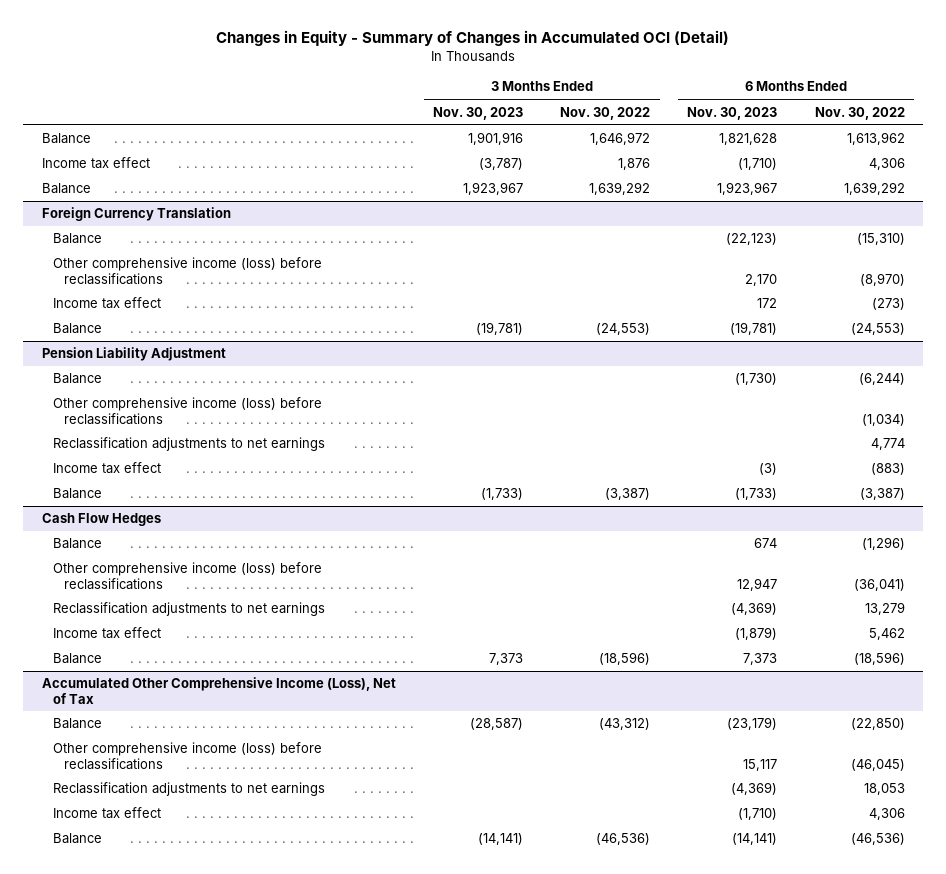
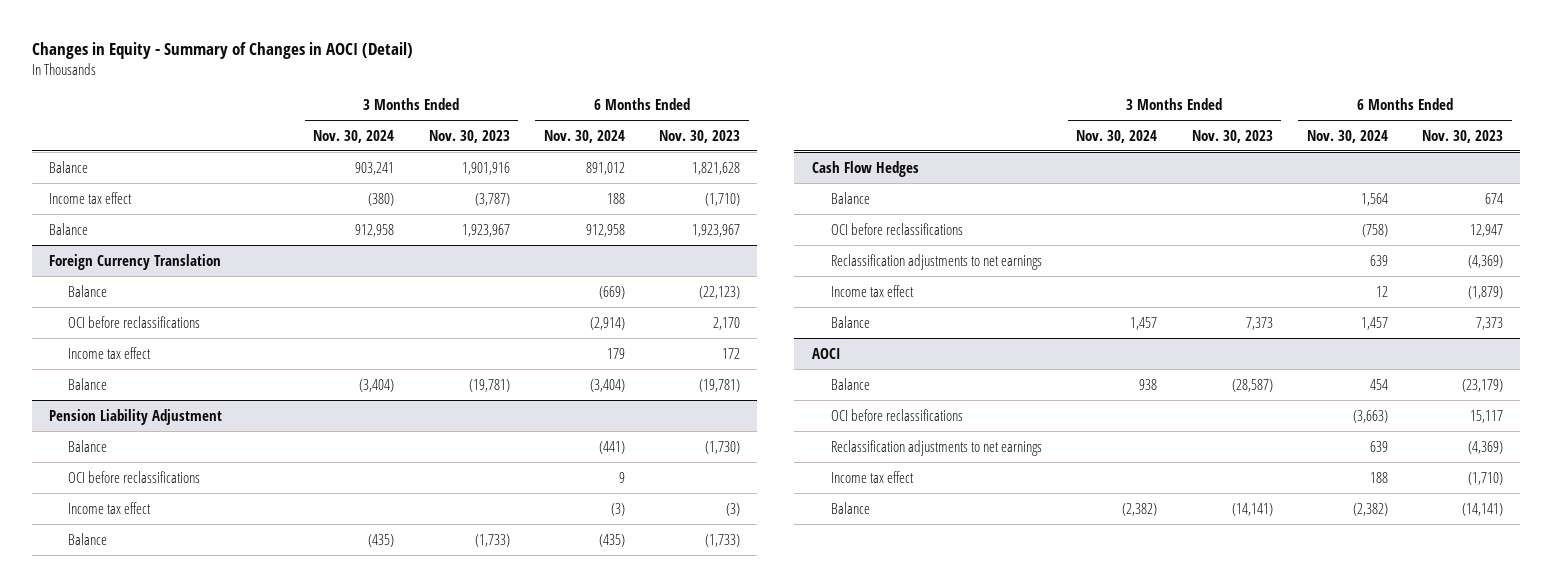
- Changes in Equity - Summary of Changes in Accumulated OCI (Detail)
+ Changes in Equity - Summary of Changes in AOCI (Detail)
- | 3 Months Ended Nov. 30, 2023 | 3 Months Ended Nov. 30, 2022 | 6 Months Ended Nov. 30, 2023 | 6 Months Ended Nov. 30, 2022
+ | 3 Months Ended Nov. 30, 2024 | 3 Months Ended Nov. 30, 2023 | 6 Months Ended Nov. 30, 2024 | 6 Months Ended Nov. 30, 2023
@ Foreign Currency Translation
- Other comprehensive income (loss) before reclassifications | | | 2,170 | (8,970)
+ OCI before reclassifications | | | (2,914) | 2,170
@ Pension Liability Adjustment
- Other comprehensive income (loss) before reclassifications | | | | (1,034)
- Reclassification adjustments to net earnings | | | | 4,774
+ OCI before reclassifications | | | 9 |
@ Cash Flow Hedges
- Other comprehensive income (loss) before reclassifications | | | 12,947 | (36,041)
+ OCI before reclassifications | | | (758) | 12,947
- Accumulated Other Comprehensive Income (Loss), Net of Tax
+ AOCI
- Other comprehensive income (loss) before reclassifications | | | 15,117 | (46,045)
+ OCI before reclassifications | | | (3,663) | 15,117

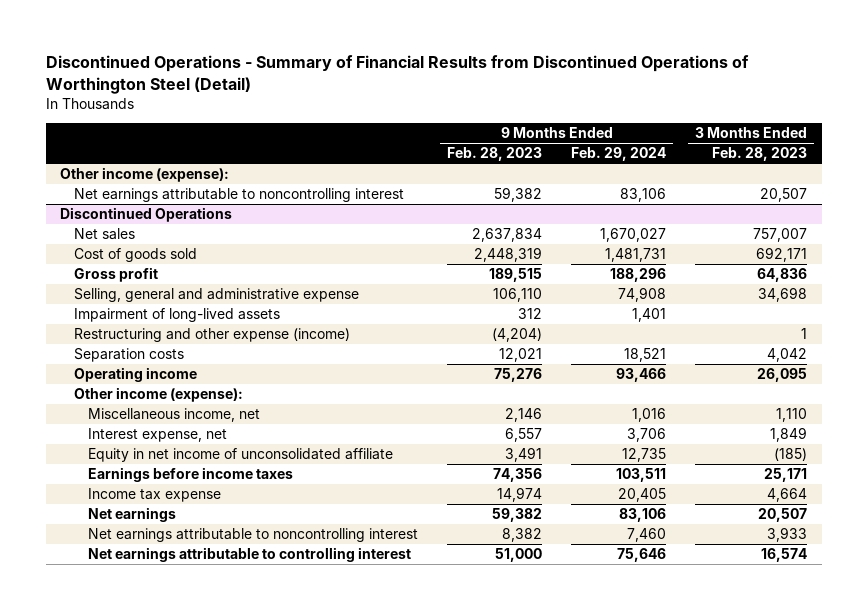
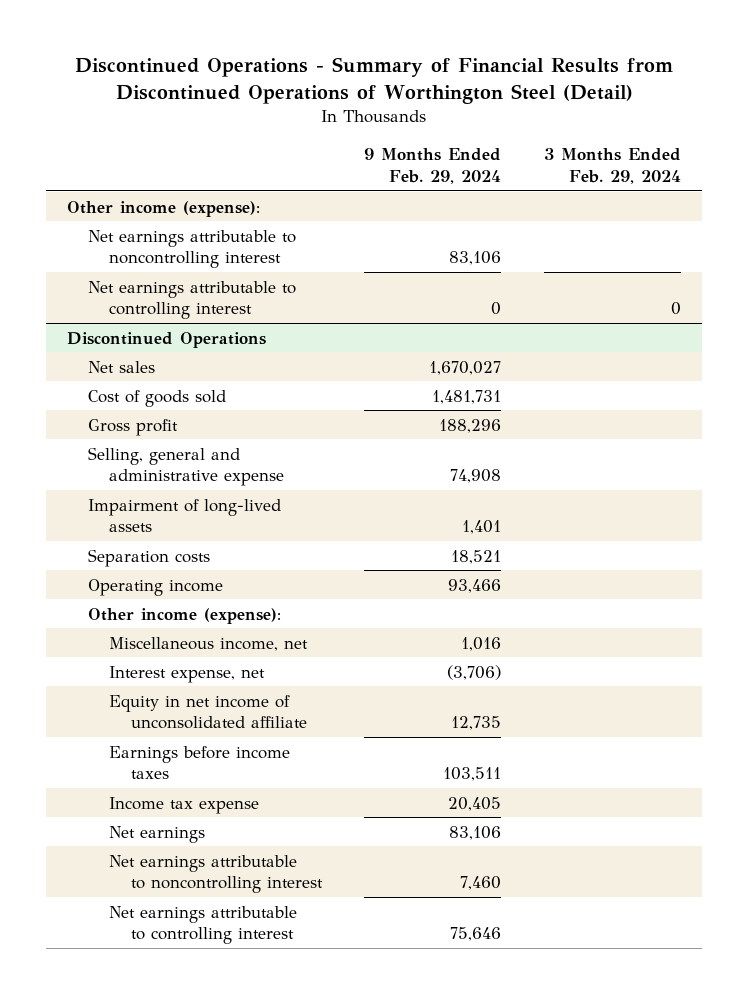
- | 9 Months Ended Feb. 28, 2023 | 9 Months Ended Feb. 29, 2024 | 3 Months Ended Feb. 28, 2023
+ | 9 Months Ended Feb. 29, 2024 | 3 Months Ended Feb. 29, 2024
+ Net earnings attributable to controlling interest | 0 | 0
@ Discontinued Operations
- Restructuring and other expense (income) | (4,204) | | 1
- Interest expense, net | 6,557 | 3,706 | 1,849
+ Interest expense, net | (3,706) |

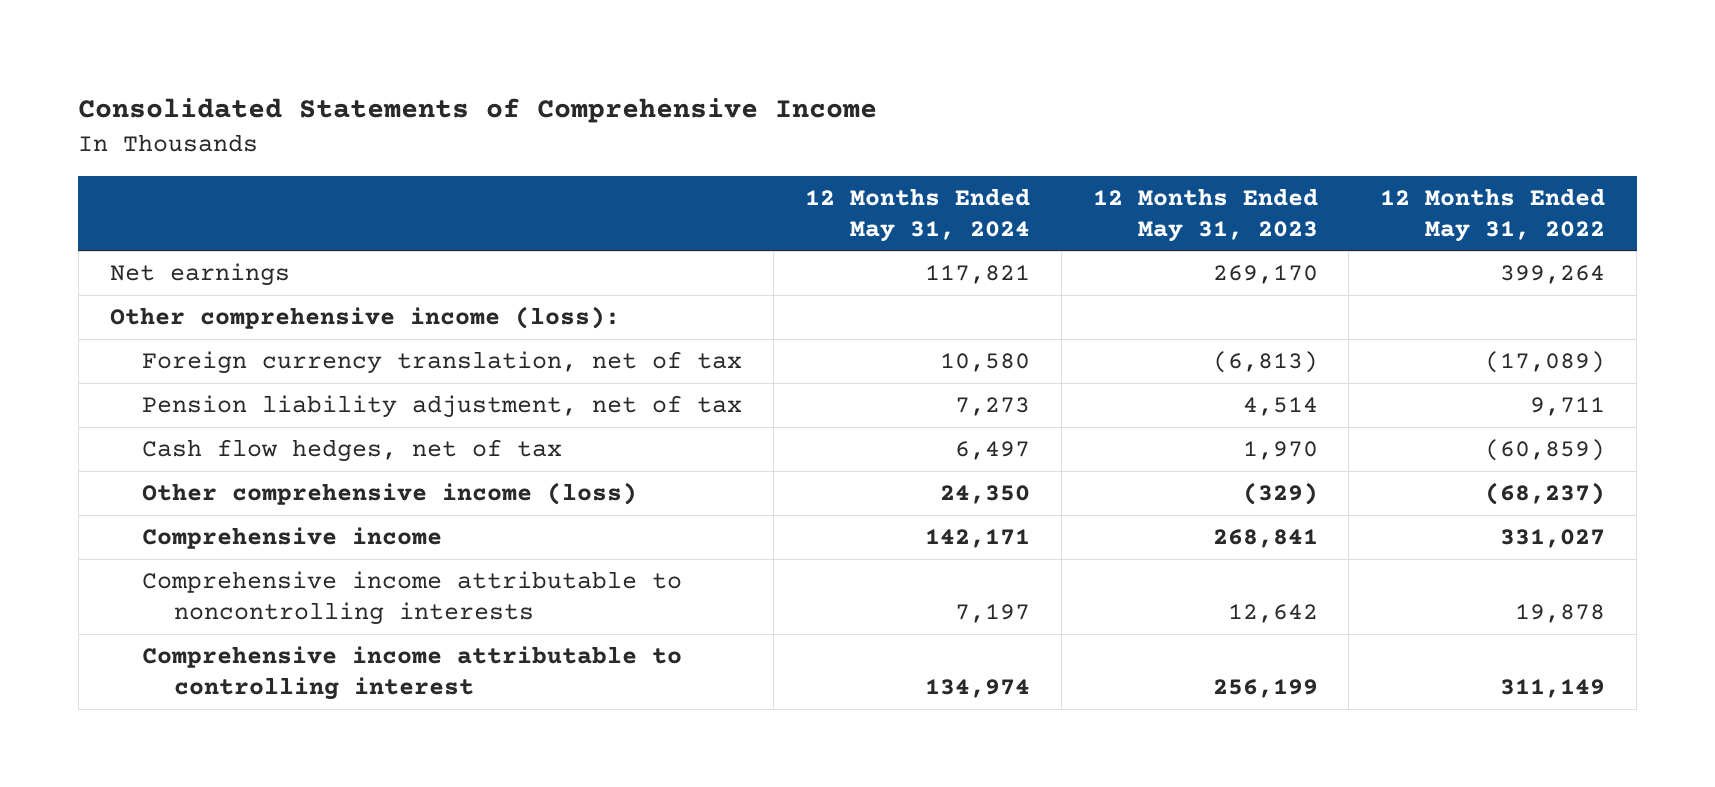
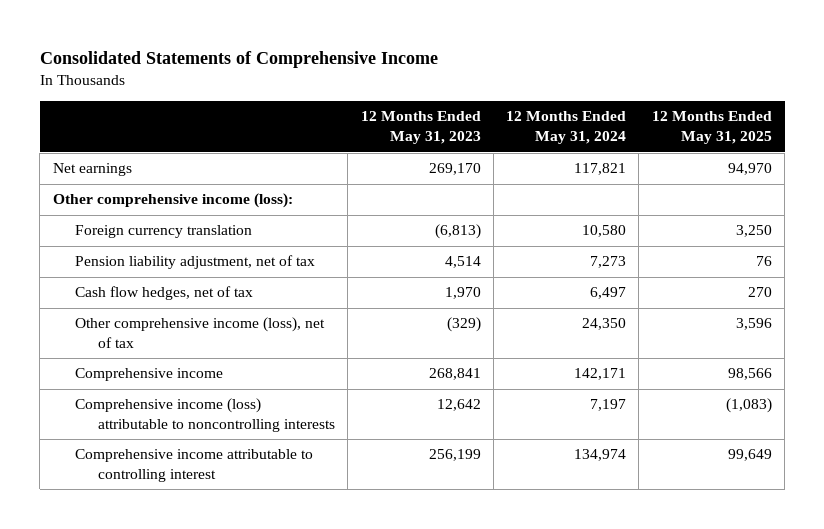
- | 12 Months Ended May 31, 2024 | 12 Months Ended May 31, 2023 | 12 Months Ended May 31, 2022
+ | 12 Months Ended May 31, 2023 | 12 Months Ended May 31, 2024 | 12 Months Ended May 31, 2025
- Foreign currency translation, net of tax | 10,580 | (6,813) | (17,089)
+ Foreign currency translation | (6,813) | 10,580 | 3,250
- Other comprehensive income (loss) | 24,350 | (329) | (68,237)
+ Other comprehensive income (loss), net of tax | (329) | 24,350 | 3,596
- Comprehensive income attributable to noncontrolling interests | 7,197 | 12,642 | 19,878
+ Comprehensive income (loss) attributable to noncontrolling interests | 12,642 | 7,197 | (1,083)

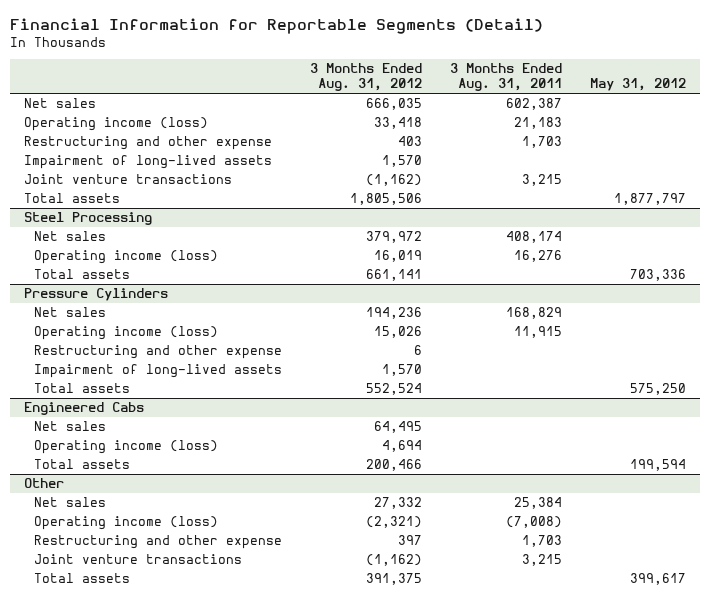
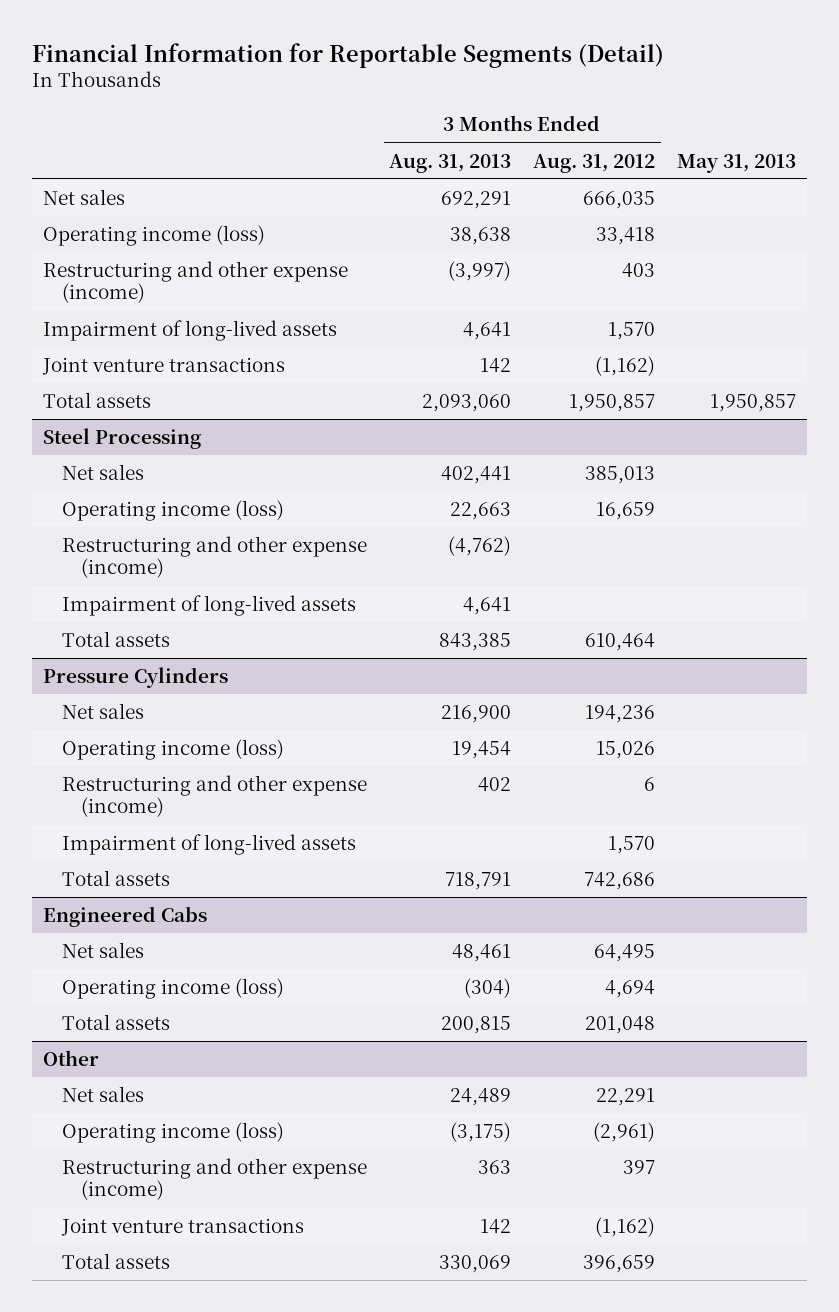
- | 3 Months Ended Aug. 31, 2012 | 3 Months Ended Aug. 31, 2011 | May 31, 2012
+ | 3 Months Ended Aug. 31, 2013 | 3 Months Ended Aug. 31, 2012 | May 31, 2013
- Restructuring and other expense | 403 | 1,703 |
+ Restructuring and other expense (income) | (3,997) | 403 |
- Total assets | 1,805,506 | | 1,877,797
+ Total assets | 2,093,060 | 1,950,857 | 1,950,857
@ Steel Processing
- Net sales | 379,972 | 408,174 |
- Operating income (loss) | 16,019 | 16,276 |
- Total assets | 661,141 | | 703,336
+ Net sales | 402,441 | 385,013 |
+ Operating income (loss) | 22,663 | 16,659 |
+ Restructuring and other expense (income) | (4,762) | |
+ Impairment of long-lived assets | 4,641 | |
+ Total assets | 843,385 | 610,464 |
@ Pressure Cylinders
- Restructuring and other expense | 6 | |
+ Restructuring and other expense (income) | 402 | 6 |
- Total assets | 552,524 | | 575,250
+ Total assets | 718,791 | 742,686 |
@ Engineered Cabs
- Total assets | 200,466 | | 199,594
+ Total assets | 200,815 | 201,048 |
@ Other
- Net sales | 27,332 | 25,384 |
- Operating income (loss) | (2,321) | (7,008) |
- Restructuring and other expense | 397 | 1,703 |
+ Net sales | 24,489 | 22,291 |
+ Operating income (loss) | (3,175) | (2,961) |
+ Restructuring and other expense (income) | 363 | 397 |
- Total assets | 391,375 | | 399,617
+ Total assets | 330,069 | 396,659 |

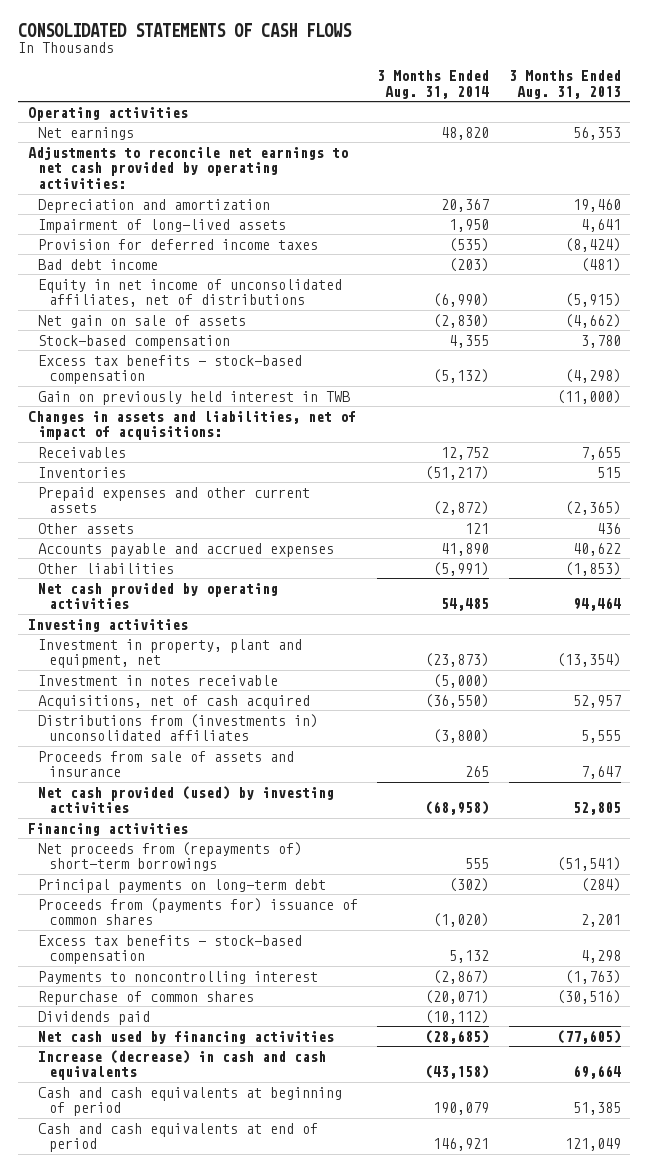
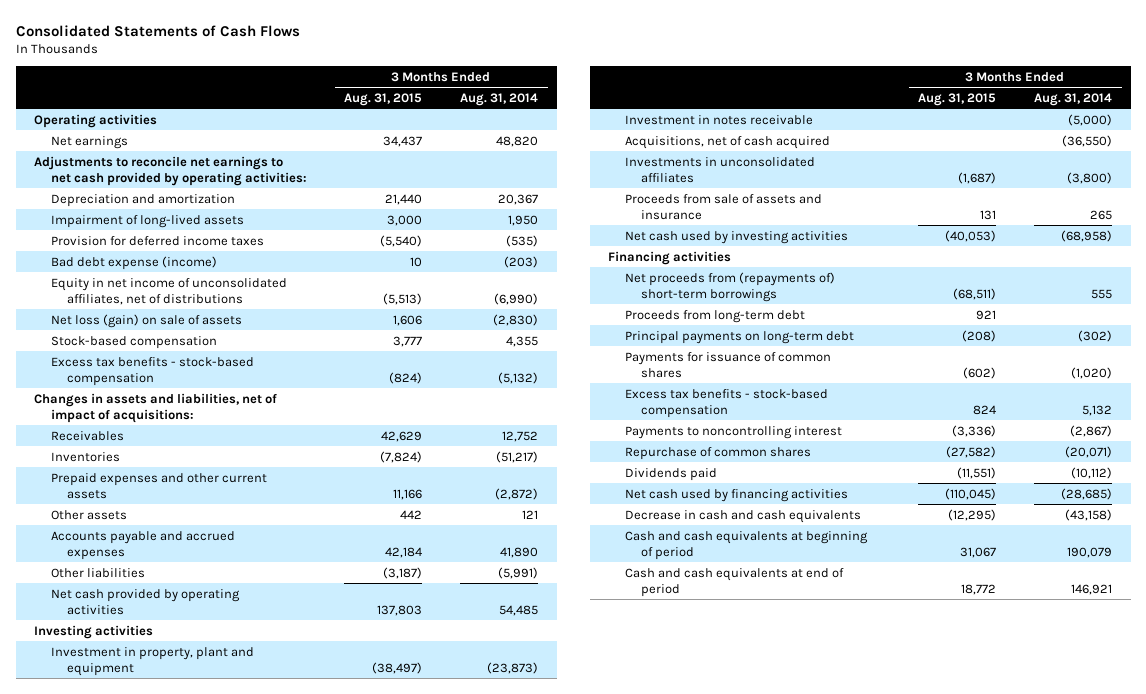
- CONSOLIDATED STATEMENTS OF CASH FLOWS
+ Consolidated Statements of Cash Flows
- | 3 Months Ended Aug. 31, 2014 | 3 Months Ended Aug. 31, 2013
+ | 3 Months Ended Aug. 31, 2015 | 3 Months Ended Aug. 31, 2014
- Bad debt income | (203) | (481)
+ Bad debt expense (income) | 10 | (203)
- Net gain on sale of assets | (2,830) | (4,662)
+ Net loss (gain) on sale of assets | 1,606 | (2,830)
- Gain on previously held interest in TWB | | (11,000)
- Investment in property, plant and equipment, net | (23,873) | (13,354)
+ Investment in property, plant and equipment | (38,497) | (23,873)
- Distributions from (investments in) unconsolidated affiliates | (3,800) | 5,555
+ Investments in unconsolidated affiliates | (1,687) | (3,800)
- Net cash provided (used) by investing activities | (68,958) | 52,805
+ Net cash used by investing activities | (40,053) | (68,958)
+ Proceeds from long-term debt | 921 |
- Proceeds from (payments for) issuance of common shares | (1,020) | 2,201
+ Payments for issuance of common shares | (602) | (1,020)
- Increase (decrease) in cash and cash equivalents | (43,158) | 69,664
+ Decrease in cash and cash equivalents | (12,295) | (43,158)

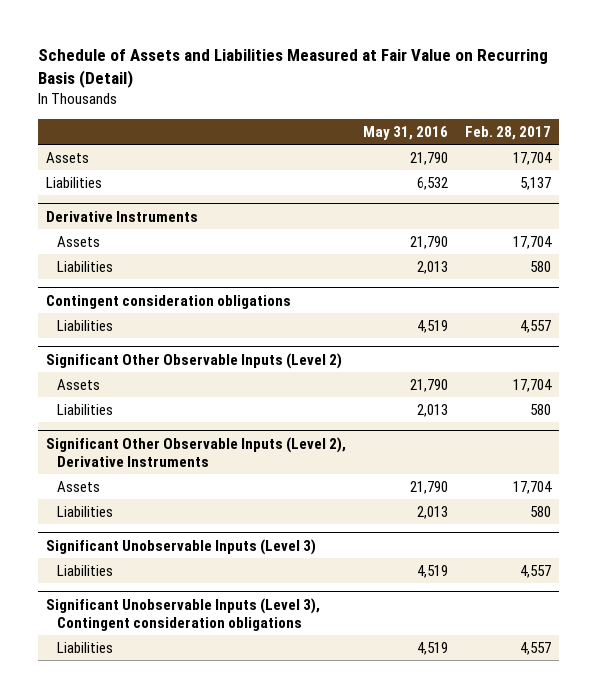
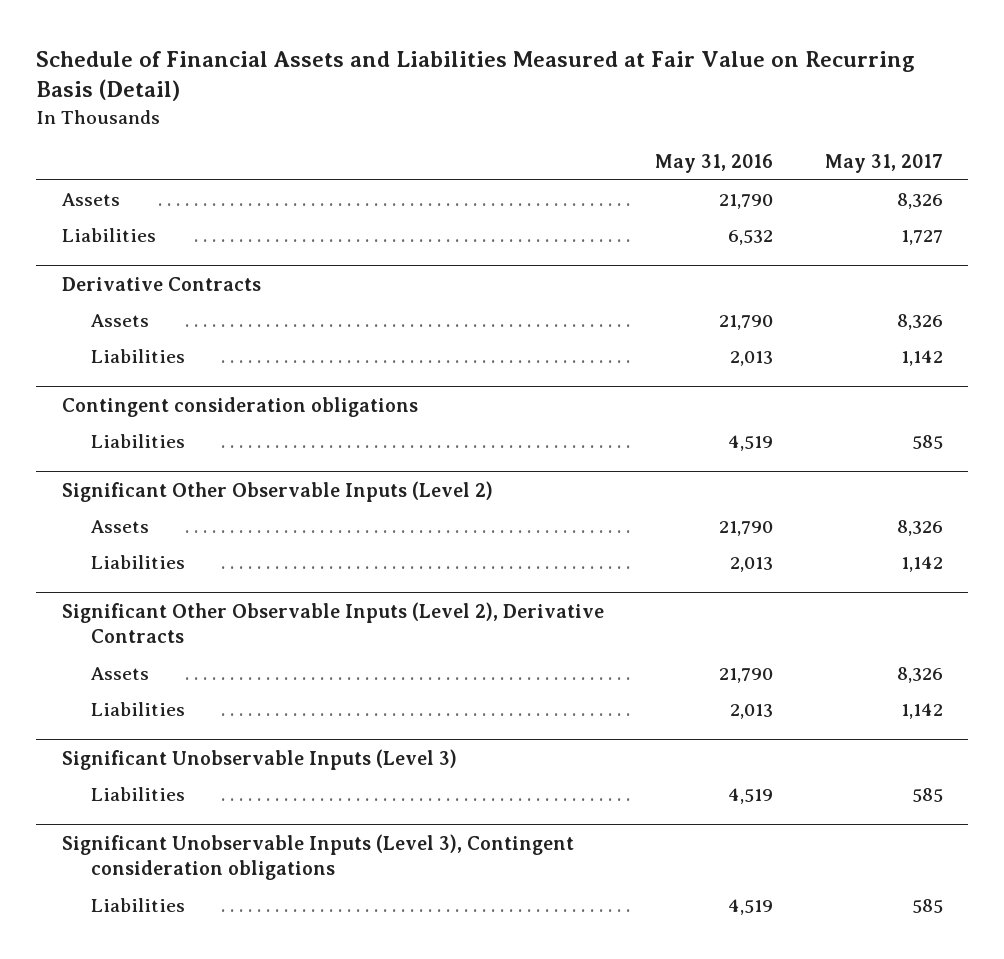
- Schedule of Assets and Liabilities Measured at Fair Value on Recurring Basis (Detail)
+ Schedule of Financial Assets and Liabilities Measured at Fair Value on Recurring Basis (Detail)
- | May 31, 2016 | Feb. 28, 2017
+ | May 31, 2016 | May 31, 2017
- Derivative Instruments
+ Derivative Contracts
- Significant Other Observable Inputs (Level 2), Derivative Instruments
+ Significant Other Observable Inputs (Level 2), Derivative Contracts

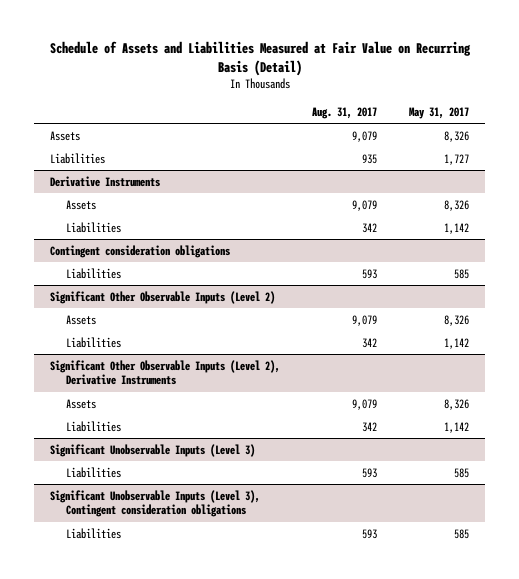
- Schedule of Financial Assets and Liabilities Measured at Fair Value on Recurring Basis (Detail)
+ Schedule of Assets and Liabilities Measured at Fair Value on Recurring Basis (Detail)
- | May 31, 2016 | May 31, 2017
+ | Aug. 31, 2017 | May 31, 2017
- Derivative Contracts
+ Derivative Instruments
- Significant Other Observable Inputs (Level 2), Derivative Contracts
+ Significant Other Observable Inputs (Level 2), Derivative Instruments

